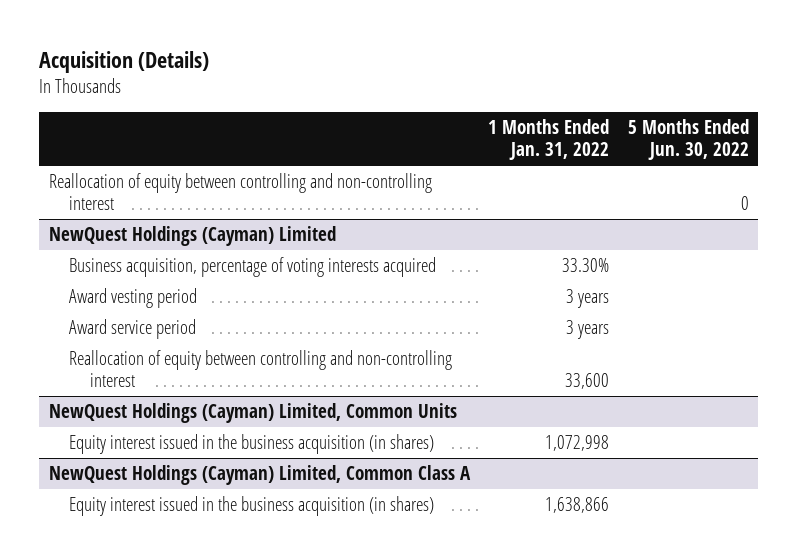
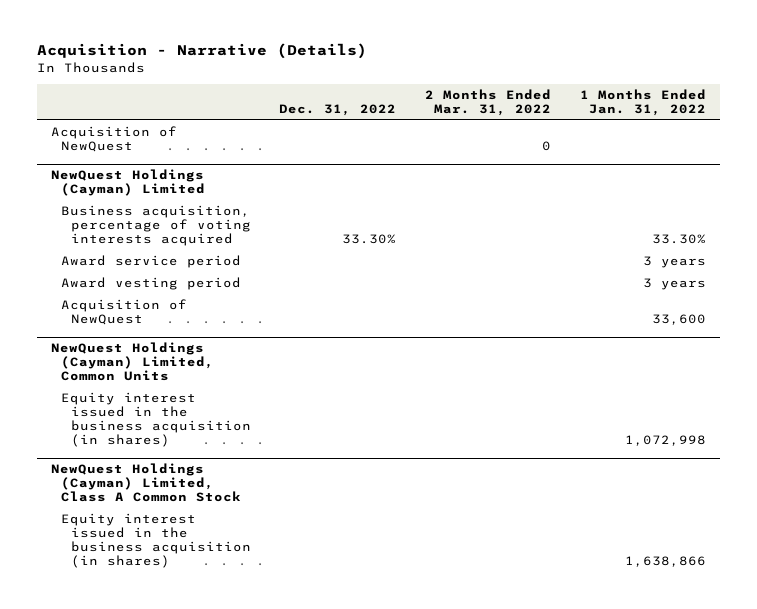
- Acquisition (Details)
+ Acquisition - Narrative (Details)
- | 1 Months Ended Jan. 31, 2022 | 5 Months Ended Jun. 30, 2022
+ | Dec. 31, 2022 | 2 Months Ended Mar. 31, 2022 | 1 Months Ended Jan. 31, 2022
- Reallocation of equity between controlling and non-controlling interest | | 0
+ Acquisition of NewQuest | | 0 |
@ NewQuest Holdings (Cayman) Limited
- Reallocation of equity between controlling and non-controlling interest | 33,600 |
moved down: Award vesting period | | | 3 years
+ Acquisition of NewQuest | | | 33,600
- NewQuest Holdings (Cayman) Limited, Common Class A
+ NewQuest Holdings (Cayman) Limited, Class A Common Stock

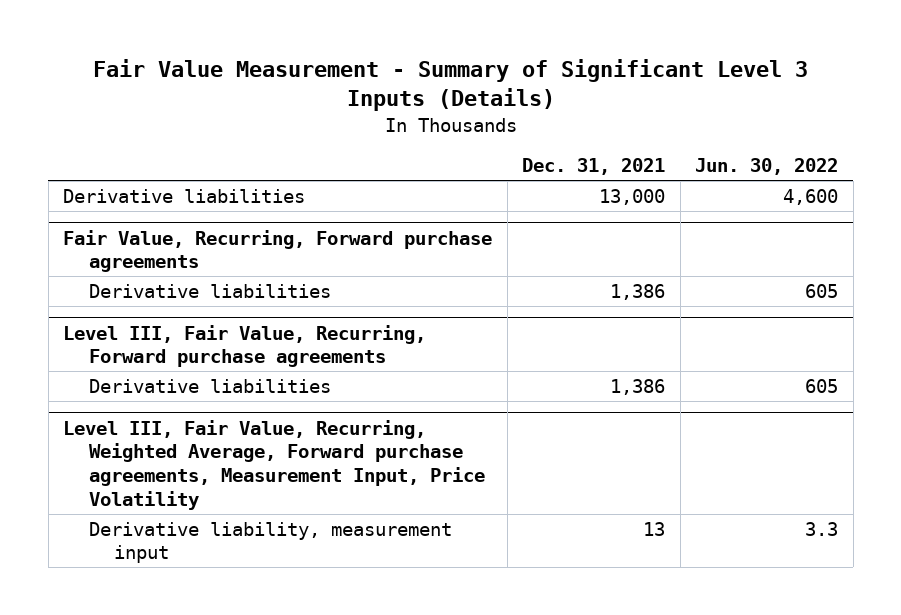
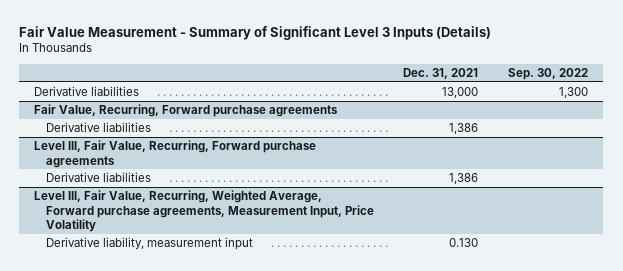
- | Dec. 31, 2021 | Jun. 30, 2022
+ | Dec. 31, 2021 | Sep. 30, 2022
@ Level III, Fair Value, Recurring, Weighted Average, Forward purchase agreements, Measurement Input, Price Volatility
- Derivative liability, measurement input | 13 | 3.3
+ Derivative liability, measurement input | 0.130 |

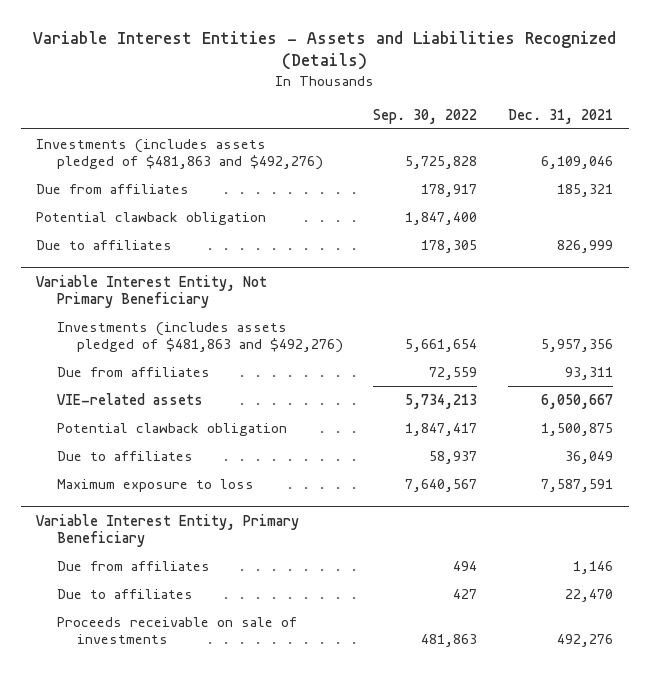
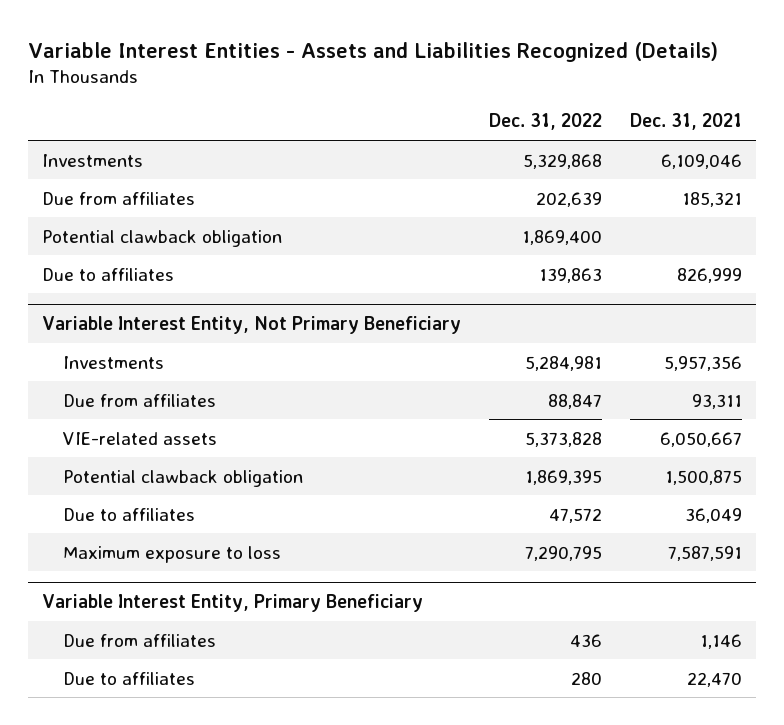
- | Sep. 30, 2022 | Dec. 31, 2021
+ | Dec. 31, 2022 | Dec. 31, 2021
- Investments (includes assets pledged of $481,863 and $492,276) | 5,725,828 | 6,109,046
+ Investments | 5,329,868 | 6,109,046
@ Variable Interest Entity, Not Primary Beneficiary
- Investments (includes assets pledged of $481,863 and $492,276) | 5,661,654 | 5,957,356
+ Investments | 5,284,981 | 5,957,356
@ Variable Interest Entity, Primary Beneficiary
- Proceeds receivable on sale of investments | 481,863 | 492,276

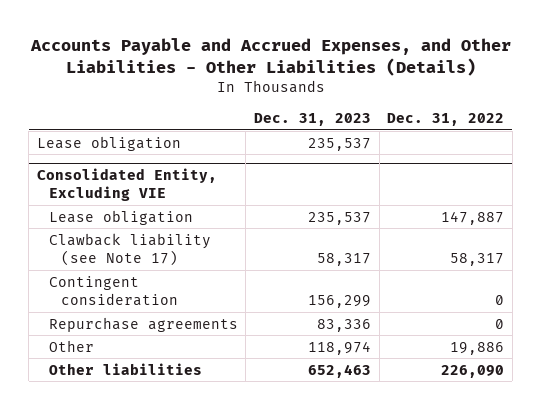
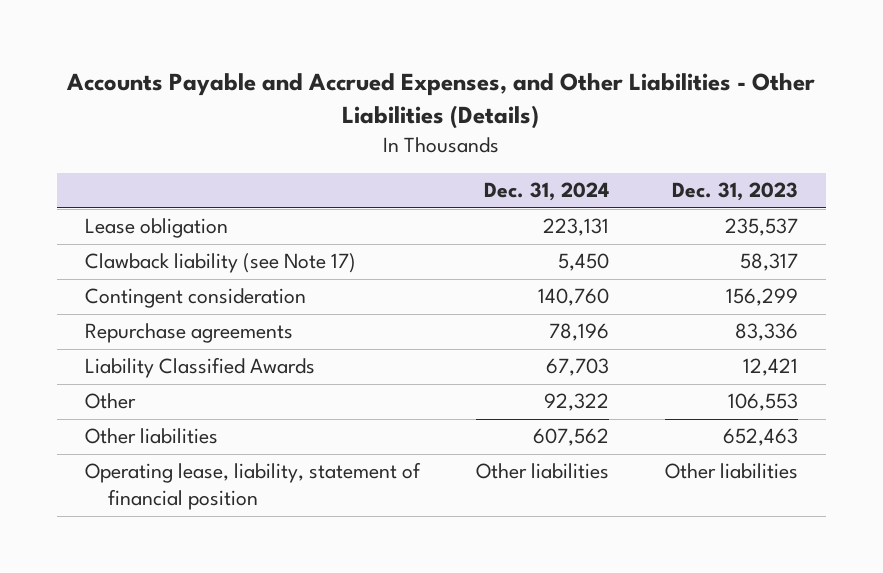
- | Dec. 31, 2023 | Dec. 31, 2022
+ | Dec. 31, 2024 | Dec. 31, 2023
- Consolidated Entity, Excluding VIE
- Lease obligation | 235,537 | 147,887
- Other | 118,974 | 19,886
+ Liability Classified Awards | 67,703 | 12,421
+ Other | 92,322 | 106,553
+ Operating lease, liability, statement of financial position | Other liabilities | Other liabilities

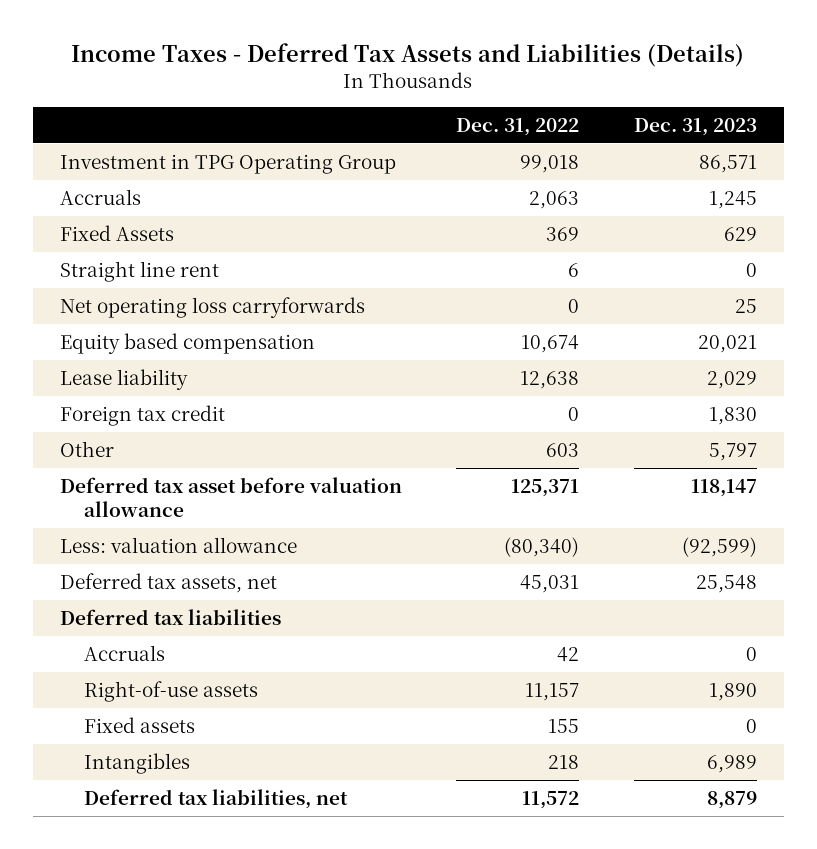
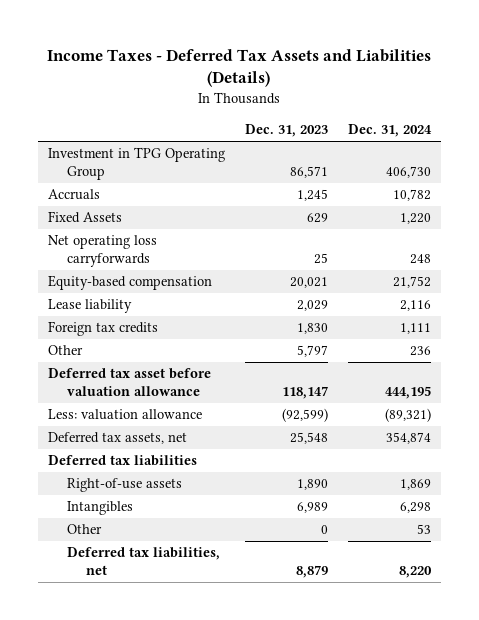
- | Dec. 31, 2022 | Dec. 31, 2023
+ | Dec. 31, 2023 | Dec. 31, 2024
- Straight line rent | 6 | 0
- Equity based compensation | 10,674 | 20,021
+ Equity-based compensation | 20,021 | 21,752
- Foreign tax credit | 0 | 1,830
+ Foreign tax credits | 1,830 | 1,111
- Accruals | 42 | 0
- Fixed assets | 155 | 0
+ Other | 0 | 53

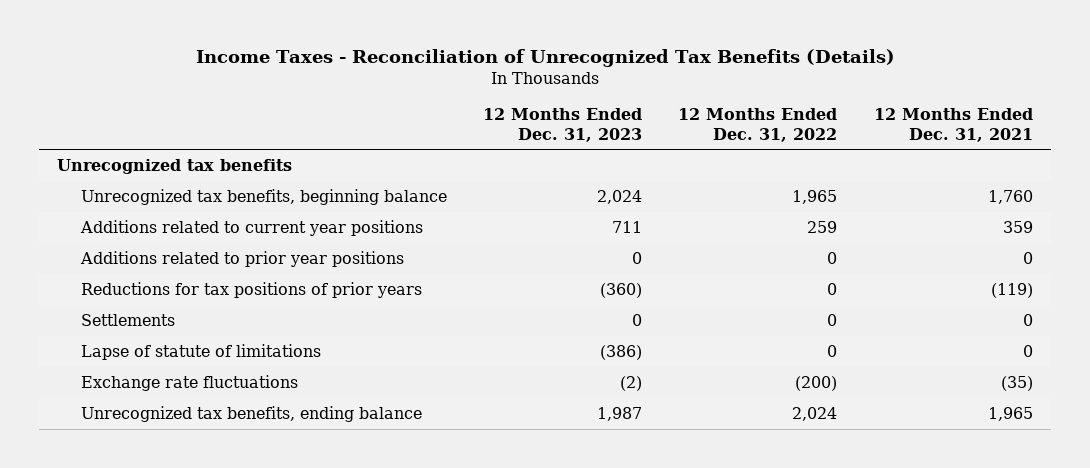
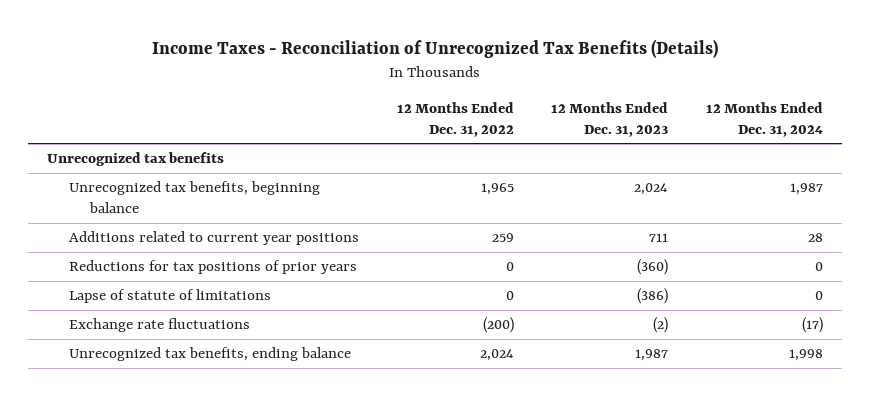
- | 12 Months Ended Dec. 31, 2023 | 12 Months Ended Dec. 31, 2022 | 12 Months Ended Dec. 31, 2021
+ | 12 Months Ended Dec. 31, 2022 | 12 Months Ended Dec. 31, 2023 | 12 Months Ended Dec. 31, 2024
- Additions related to prior year positions | 0 | 0 | 0
- Settlements | 0 | 0 | 0

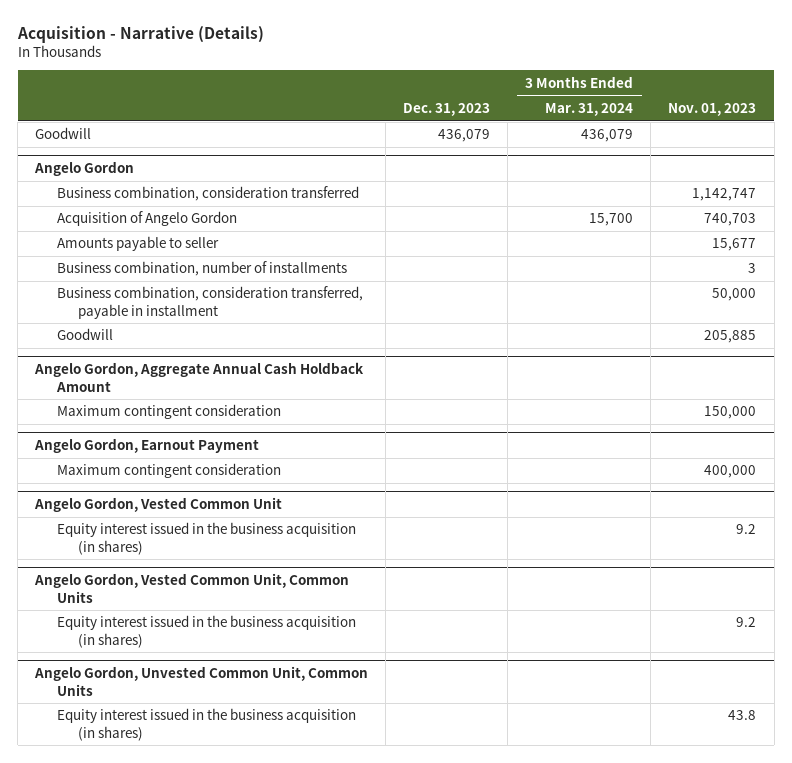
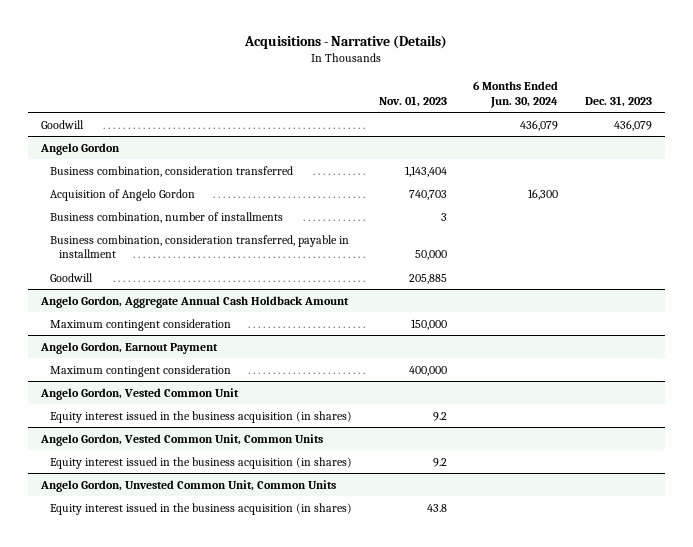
- Acquisition - Narrative (Details)
+ Acquisitions - Narrative (Details)
- | Dec. 31, 2023 | 3 Months Ended Mar. 31, 2024 | Nov. 01, 2023
+ | Nov. 01, 2023 | 6 Months Ended Jun. 30, 2024 | Dec. 31, 2023
@ Angelo Gordon
- Business combination, consideration transferred | | | 1,142,747
+ Business combination, consideration transferred | 1,143,404 | |
- Amounts payable to seller | | | 15,677

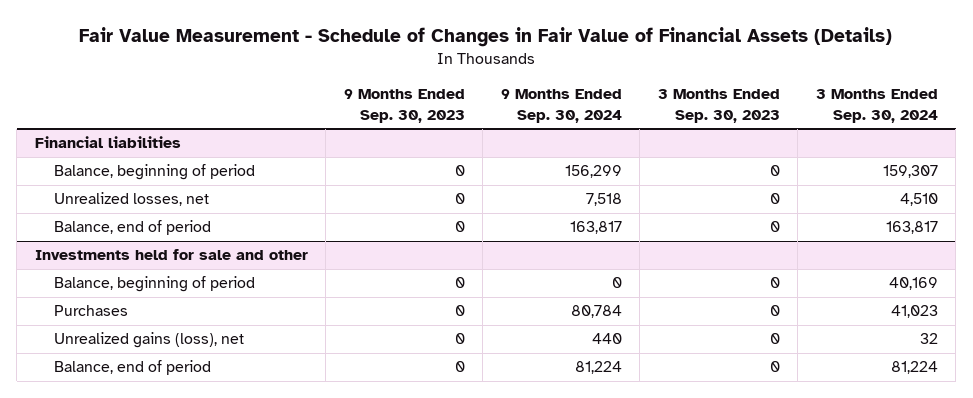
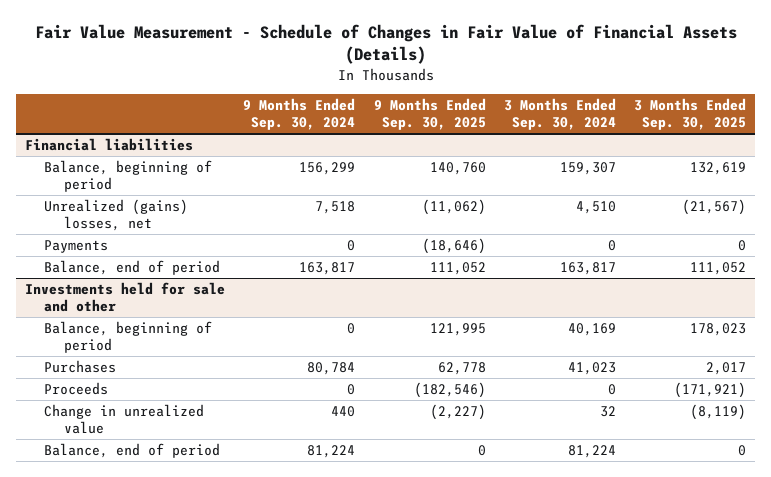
- | 9 Months Ended Sep. 30, 2023 | 9 Months Ended Sep. 30, 2024 | 3 Months Ended Sep. 30, 2023 | 3 Months Ended Sep. 30, 2024
+ | 9 Months Ended Sep. 30, 2024 | 9 Months Ended Sep. 30, 2025 | 3 Months Ended Sep. 30, 2024 | 3 Months Ended Sep. 30, 2025
@ Financial liabilities
- Unrealized losses, net | 0 | 7,518 | 0 | 4,510
+ Unrealized (gains) losses, net | 7,518 | (11,062) | 4,510 | (21,567)
+ Payments | 0 | (18,646) | 0 | 0
@ Investments held for sale and other
- Unrealized gains (loss), net | 0 | 440 | 0 | 32
+ Proceeds | 0 | (182,546) | 0 | (171,921)
+ Change in unrealized value | 440 | (2,227) | 32 | (8,119)

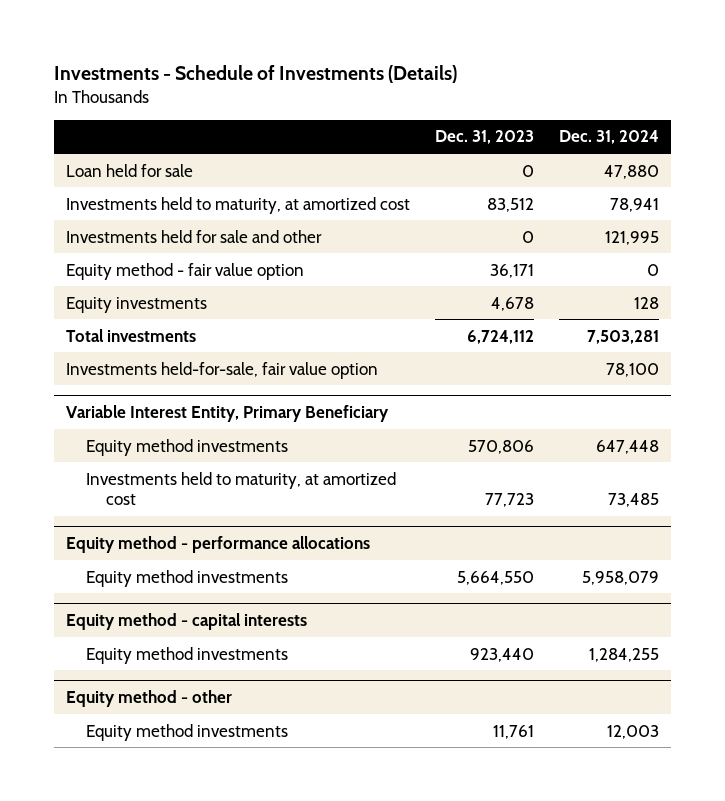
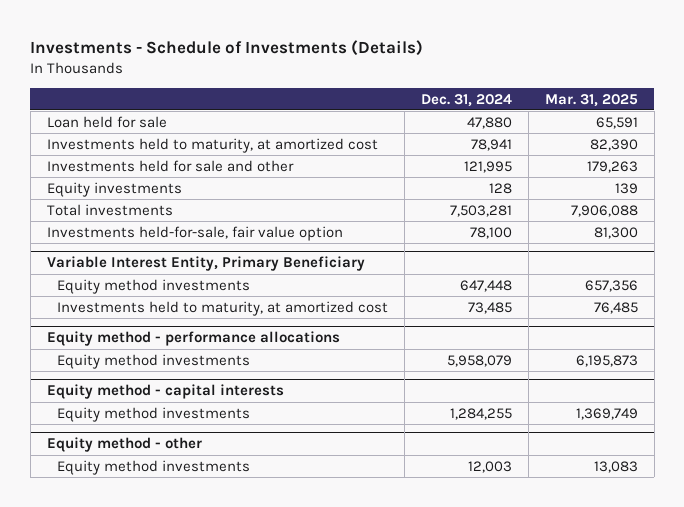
- | Dec. 31, 2023 | Dec. 31, 2024
+ | Dec. 31, 2024 | Mar. 31, 2025
- Equity method - fair value option | 36,171 | 0

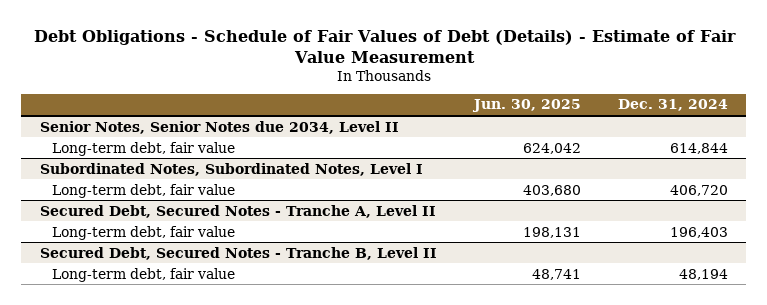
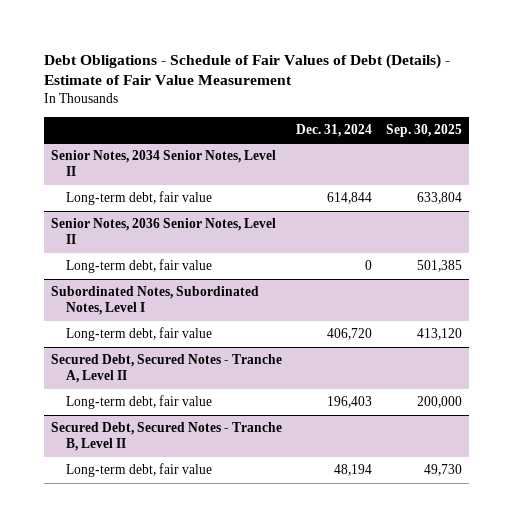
- | Jun. 30, 2025 | Dec. 31, 2024
+ | Dec. 31, 2024 | Sep. 30, 2025
- Senior Notes, Senior Notes due 2034, Level II
+ Senior Notes, 2034 Senior Notes, Level II
+ Senior Notes, 2036 Senior Notes, Level II
+ Long-term debt, fair value | 0 | 501,385

